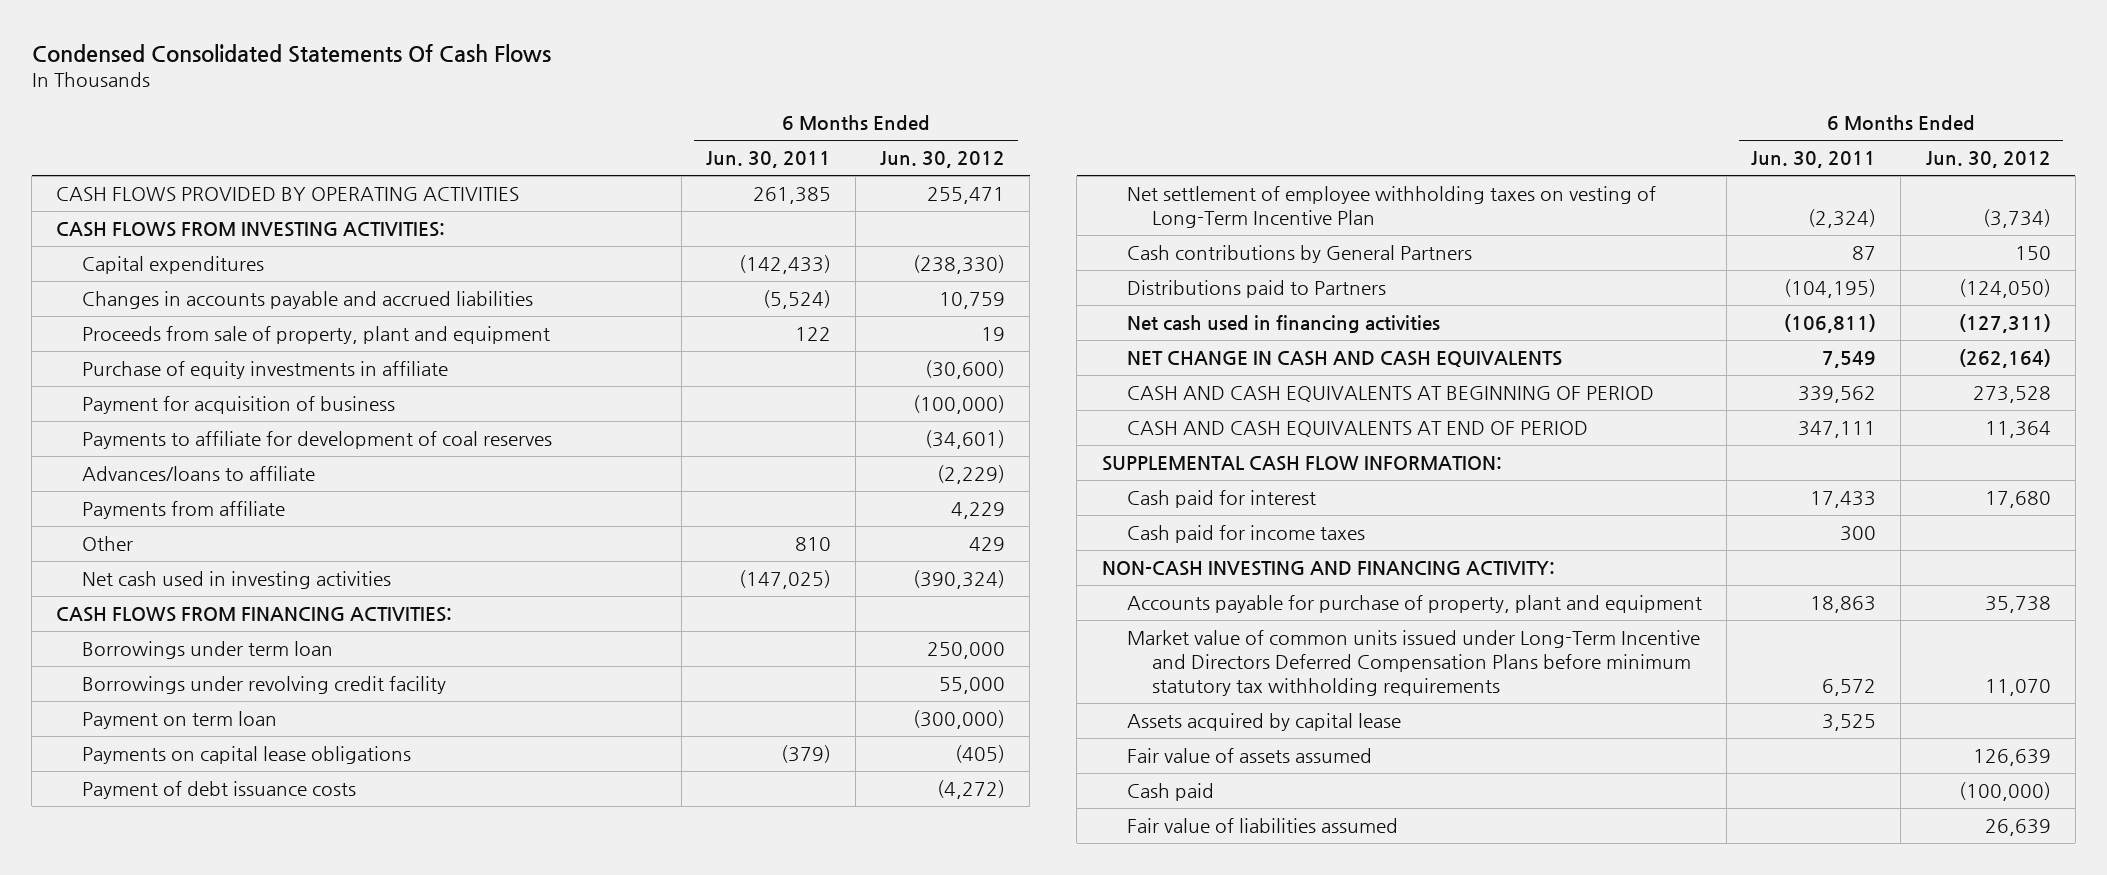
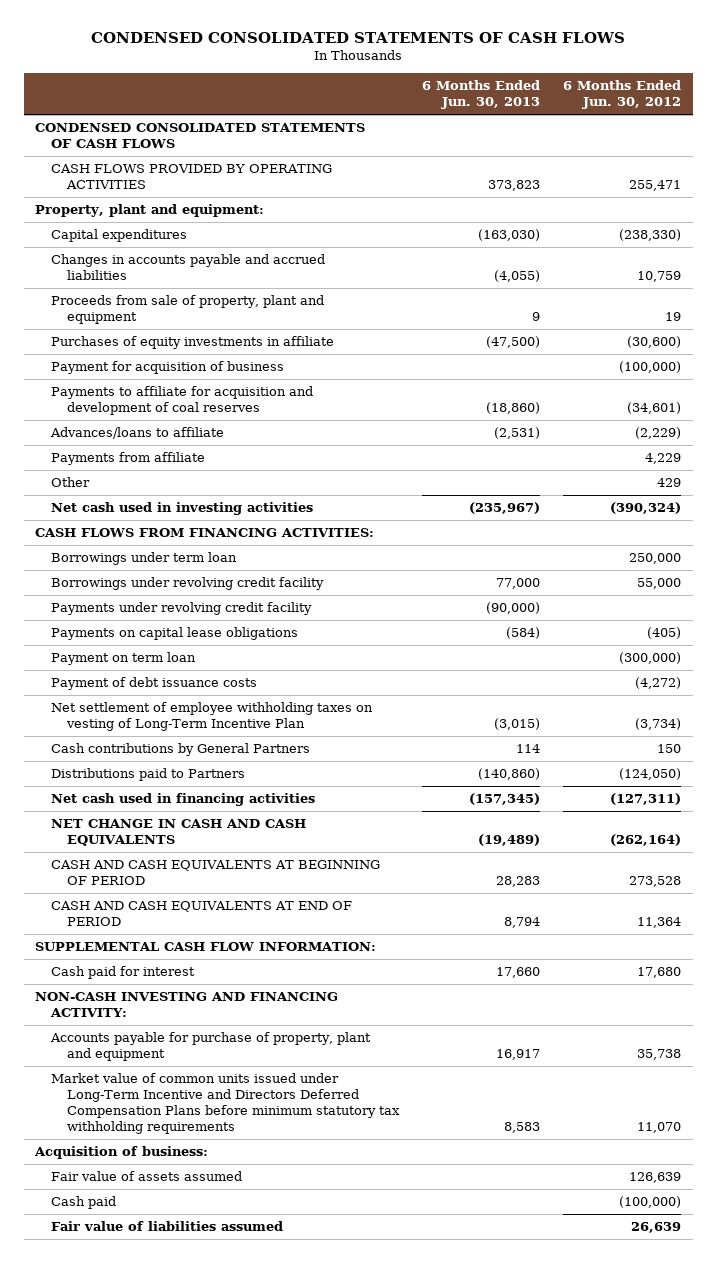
- Condensed Consolidated Statements Of Cash Flows
+ CONDENSED CONSOLIDATED STATEMENTS OF CASH FLOWS
- | 6 Months Ended Jun. 30, 2011 | 6 Months Ended Jun. 30, 2012
+ | 6 Months Ended Jun. 30, 2013 | 6 Months Ended Jun. 30, 2012
+ CONDENSED CONSOLIDATED STATEMENTS OF CASH FLOWS
- CASH FLOWS FROM INVESTING ACTIVITIES:
+ Property, plant and equipment:
- Purchase of equity investments in affiliate | | (30,600)
+ Purchases of equity investments in affiliate | (47,500) | (30,600)
- Payments to affiliate for development of coal reserves | | (34,601)
+ Payments to affiliate for acquisition and development of coal reserves | (18,860) | (34,601)
+ Payments under revolving credit facility | (90,000) |
moved down: Payment on term loan | | (300,000)
- Cash paid for income taxes | 300 |
- Assets acquired by capital lease | 3,525 |
+ Acquisition of business:

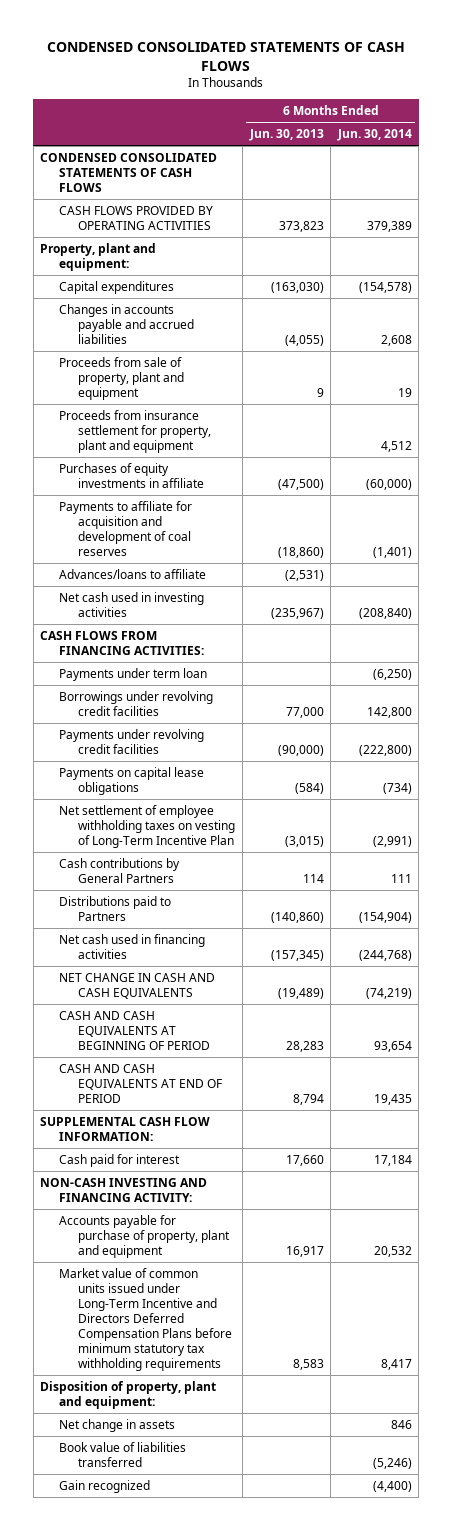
- | 6 Months Ended Jun. 30, 2013 | 6 Months Ended Jun. 30, 2012
+ | 6 Months Ended Jun. 30, 2013 | 6 Months Ended Jun. 30, 2014
+ Proceeds from insurance settlement for property, plant and equipment | | 4,512
- Payment for acquisition of business | | (100,000)
- Payments from affiliate | | 4,229
- Other | | 429
- Borrowings under term loan | | 250,000
- Borrowings under revolving credit facility | 77,000 | 55,000
- Payments under revolving credit facility | (90,000) |
+ Payments under term loan | | (6,250)
+ Borrowings under revolving credit facilities | 77,000 | 142,800
+ Payments under revolving credit facilities | (90,000) | (222,800)
- Payment on term loan | | (300,000)
- Payment of debt issuance costs | | (4,272)
- Acquisition of business:
- Fair value of assets assumed | | 126,639
- Cash paid | | (100,000)
- Fair value of liabilities assumed | | 26,639
+ Disposition of property, plant and equipment:
+ Net change in assets | | 846
+ Book value of liabilities transferred | | (5,246)
+ Gain recognized | | (4,400)

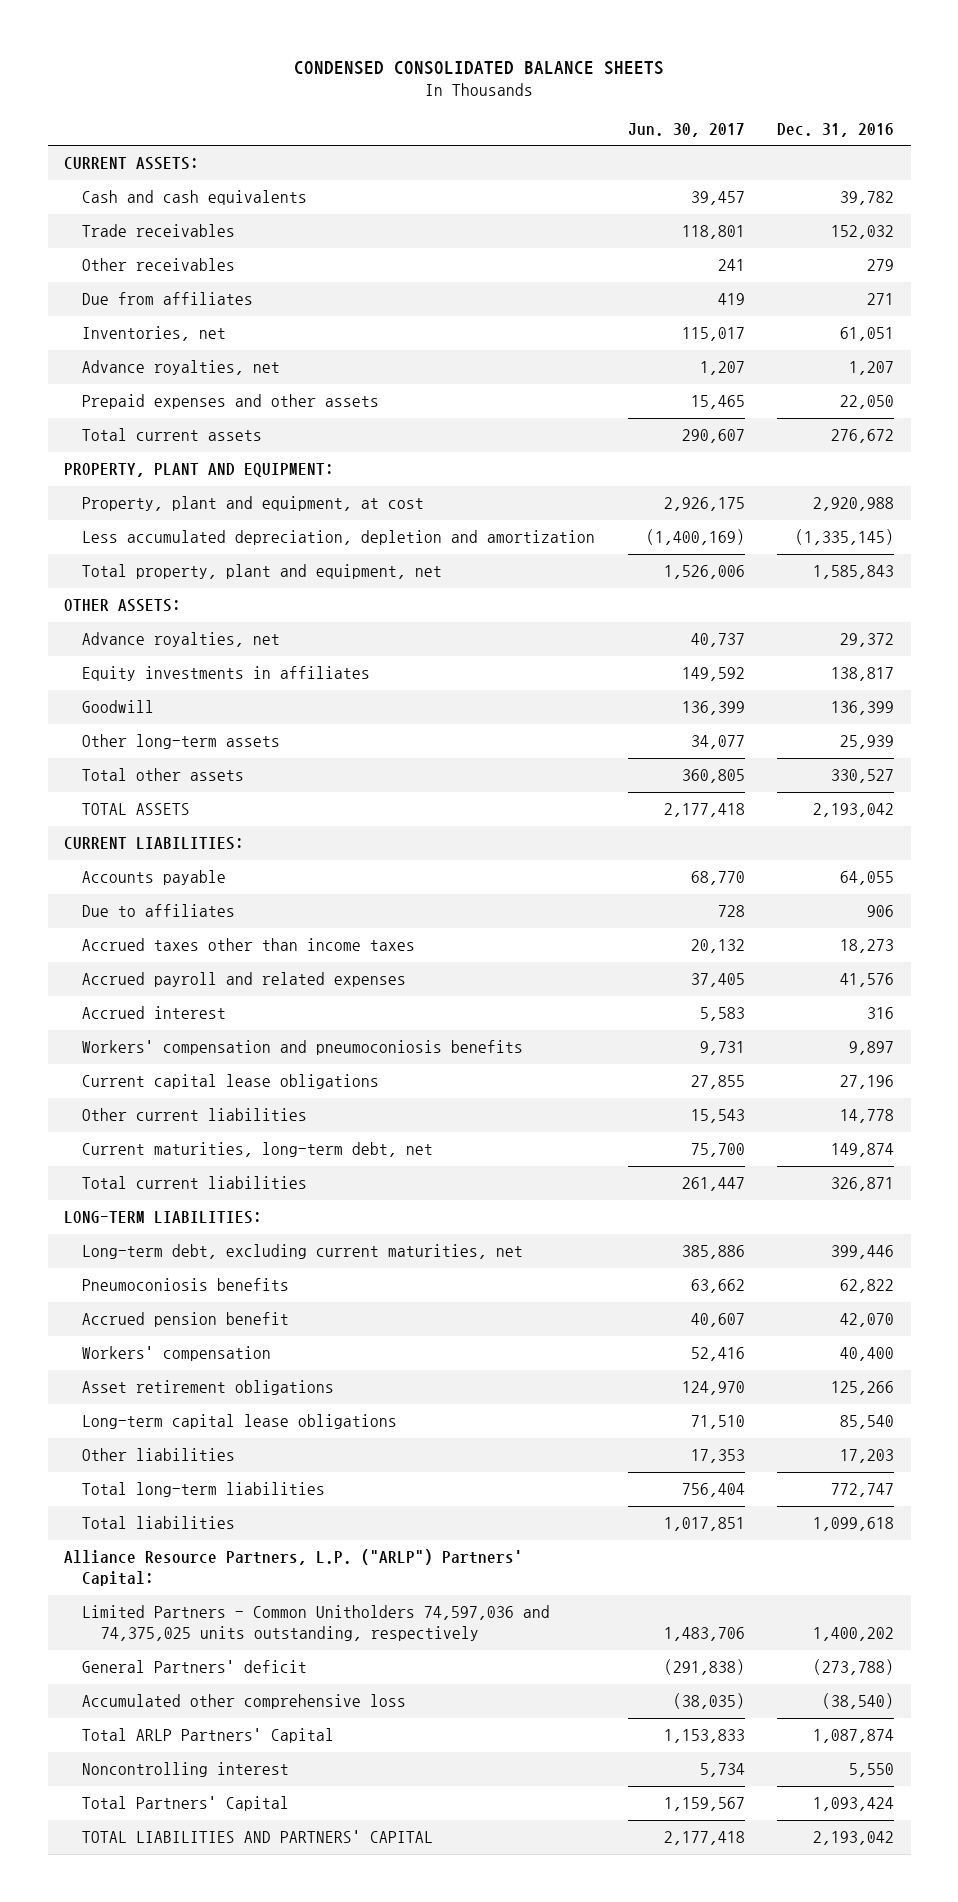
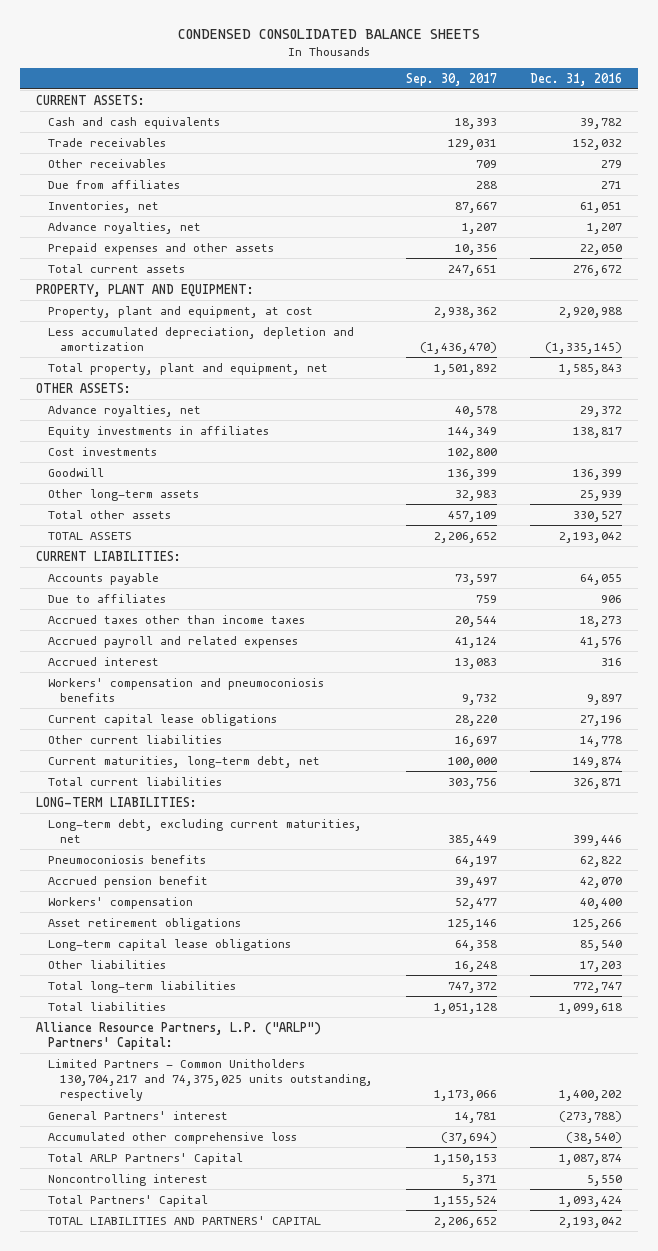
- | Jun. 30, 2017 | Dec. 31, 2016
+ | Sep. 30, 2017 | Dec. 31, 2016
+ Cost investments | 102,800 |
- Limited Partners - Common Unitholders 74,597,036 and 74,375,025 units outstanding, respectively | 1,483,706 | 1,400,202
- General Partners' deficit | (291,838) | (273,788)
+ Limited Partners - Common Unitholders 130,704,217 and 74,375,025 units outstanding, respectively | 1,173,066 | 1,400,202
+ General Partners' interest | 14,781 | (273,788)

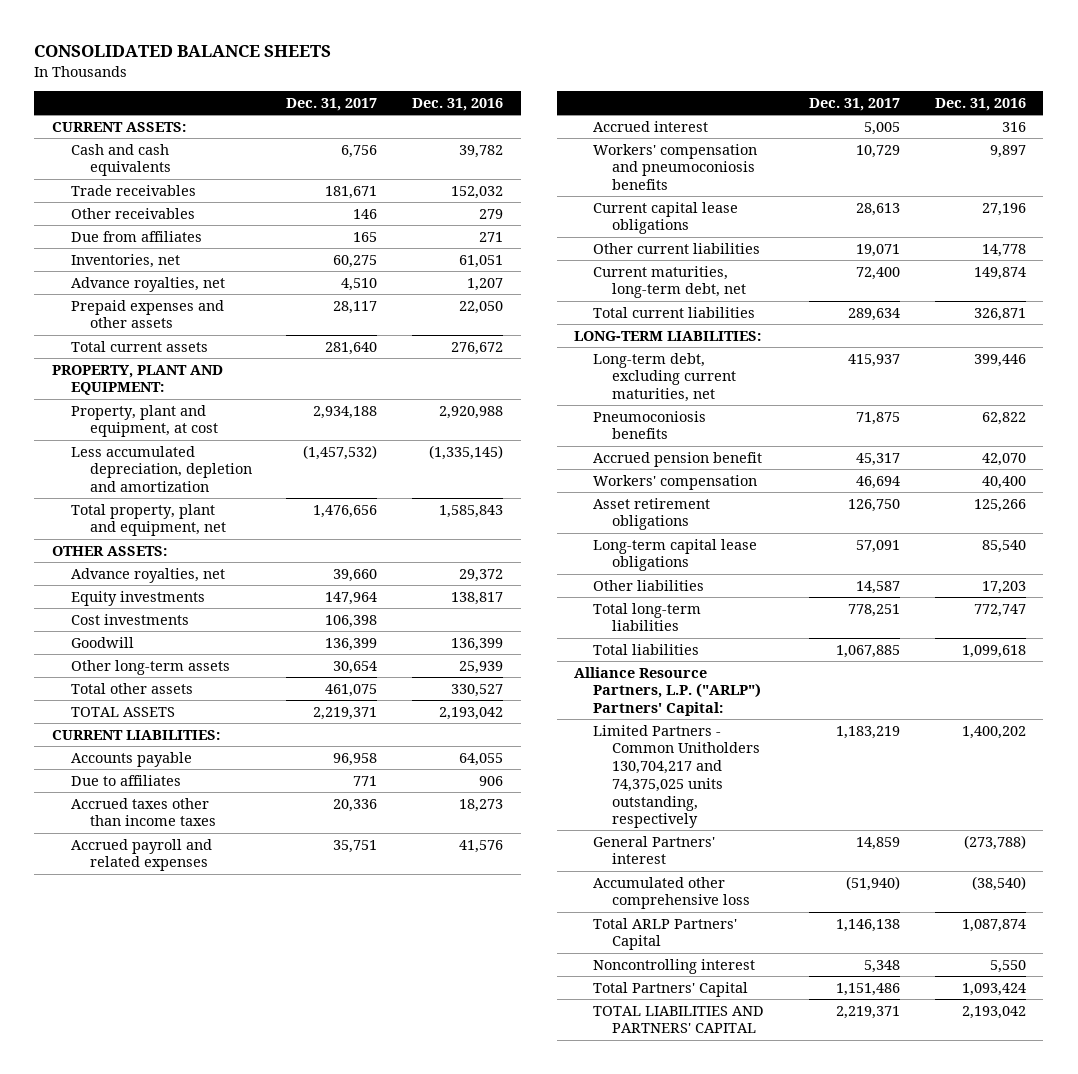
- CONDENSED CONSOLIDATED BALANCE SHEETS
+ CONSOLIDATED BALANCE SHEETS
- | Sep. 30, 2017 | Dec. 31, 2016
+ | Dec. 31, 2017 | Dec. 31, 2016
- Equity investments in affiliates | 144,349 | 138,817
+ Equity investments | 147,964 | 138,817

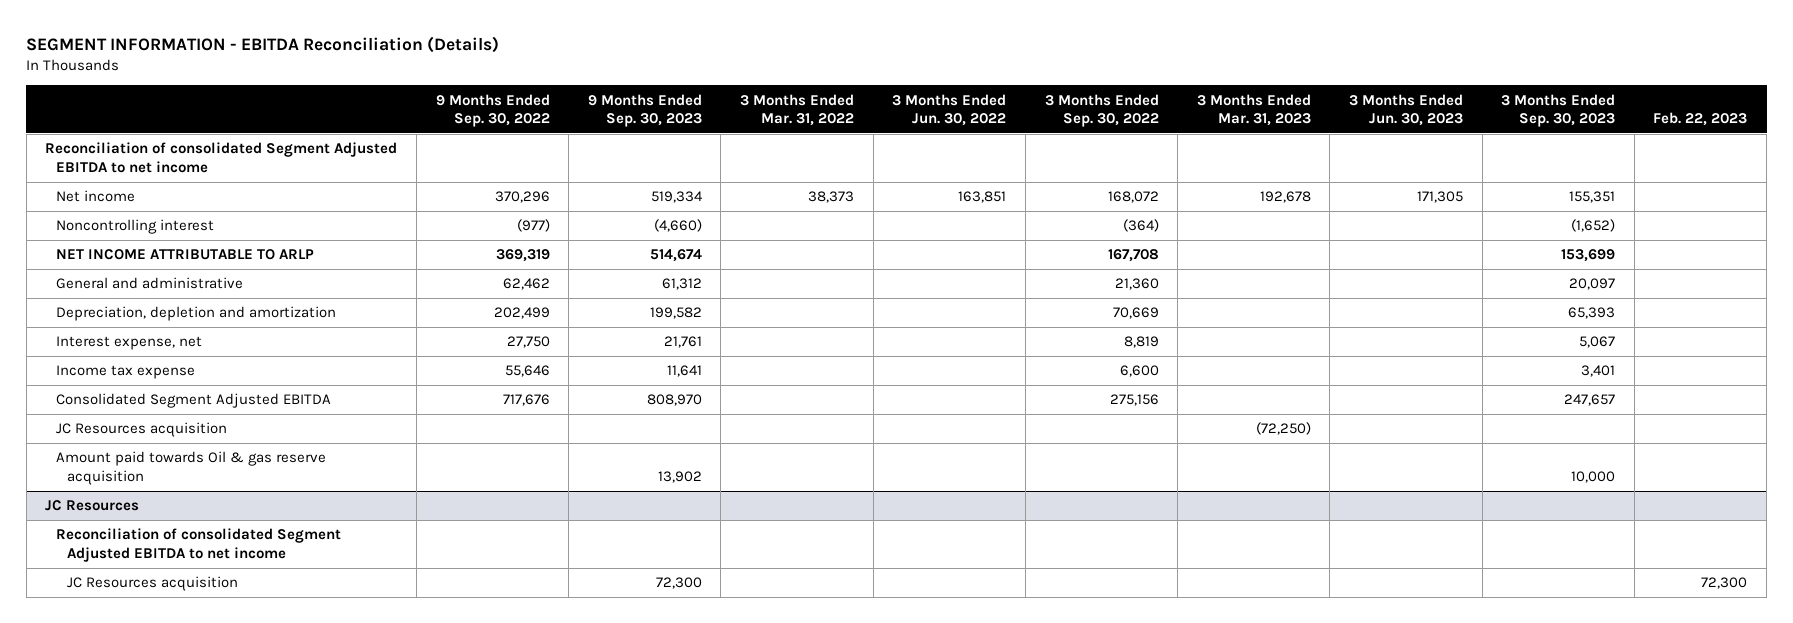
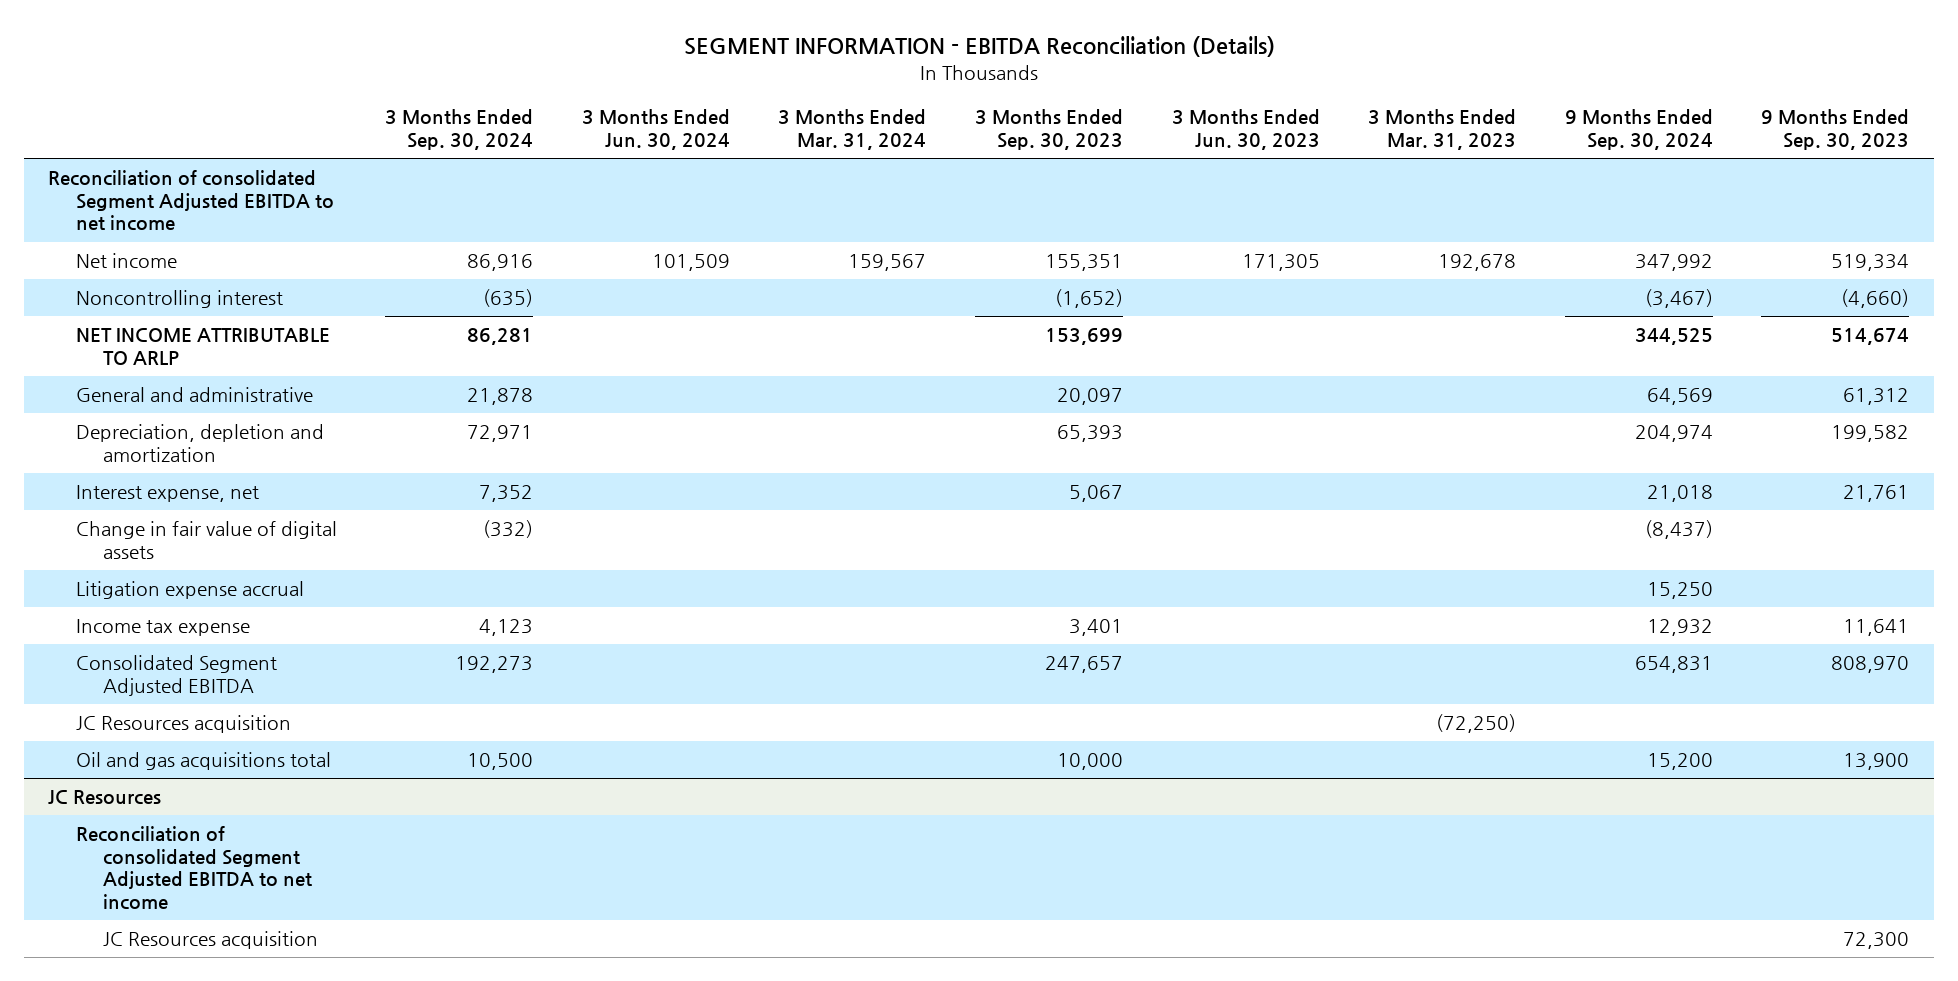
- | 9 Months Ended Sep. 30, 2022 | 9 Months Ended Sep. 30, 2023 | 3 Months Ended Mar. 31, 2022 | 3 Months Ended Jun. 30, 2022 | 3 Months Ended Sep. 30, 2022 | 3 Months Ended Mar. 31, 2023 | 3 Months Ended Jun. 30, 2023 | 3 Months Ended Sep. 30, 2023 | Feb. 22, 2023
+ | 3 Months Ended Sep. 30, 2024 | 3 Months Ended Jun. 30, 2024 | 3 Months Ended Mar. 31, 2024 | 3 Months Ended Sep. 30, 2023 | 3 Months Ended Jun. 30, 2023 | 3 Months Ended Mar. 31, 2023 | 9 Months Ended Sep. 30, 2024 | 9 Months Ended Sep. 30, 2023
+ Change in fair value of digital assets | (332) | | | | | | (8,437) |
+ Litigation expense accrual | | | | | | | 15,250 |
- Amount paid towards Oil & gas reserve acquisition | | 13,902 | | | | | | 10,000 |
+ Oil and gas acquisitions total | 10,500 | | | 10,000 | | | 15,200 | 13,900

